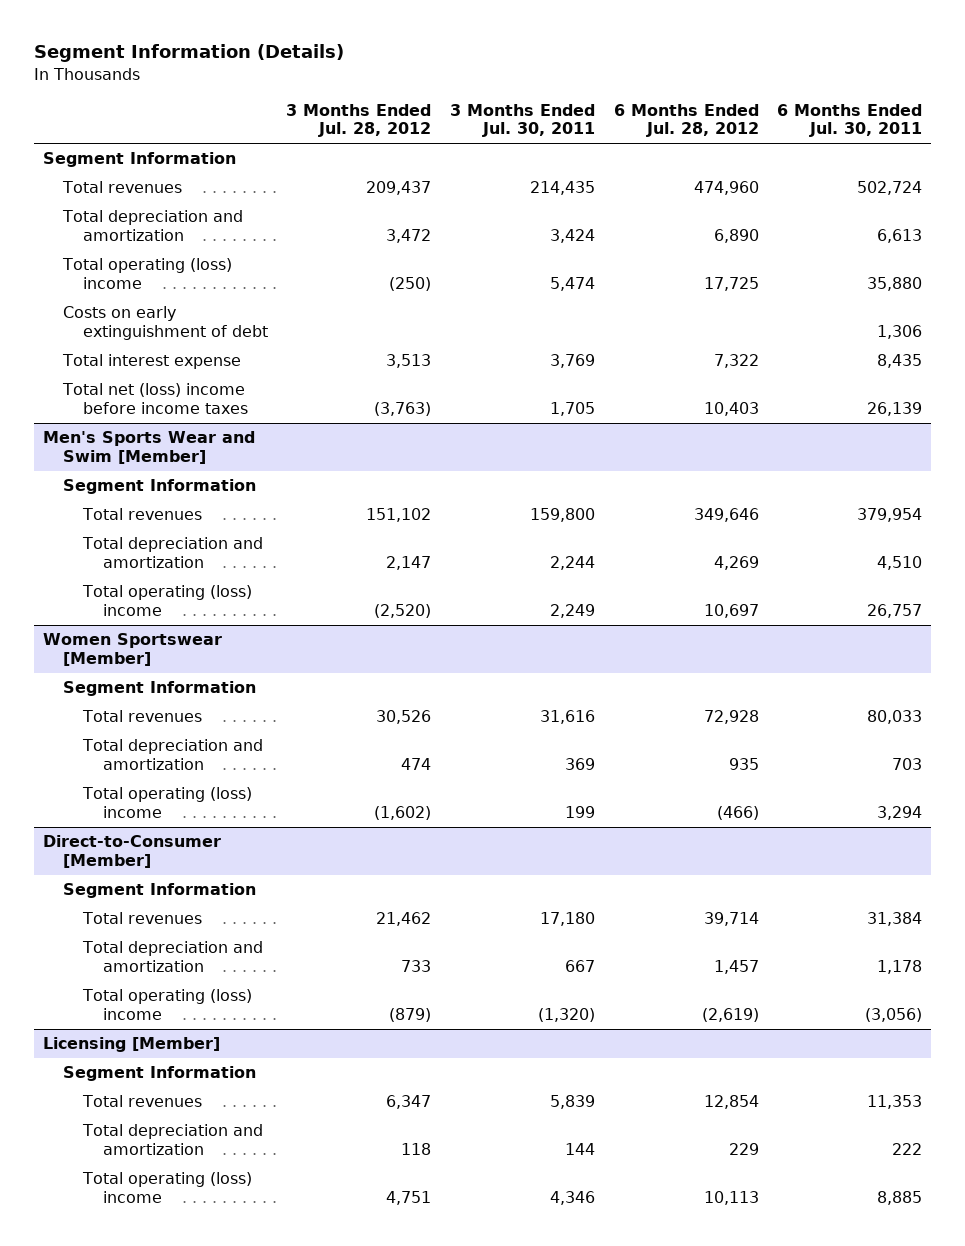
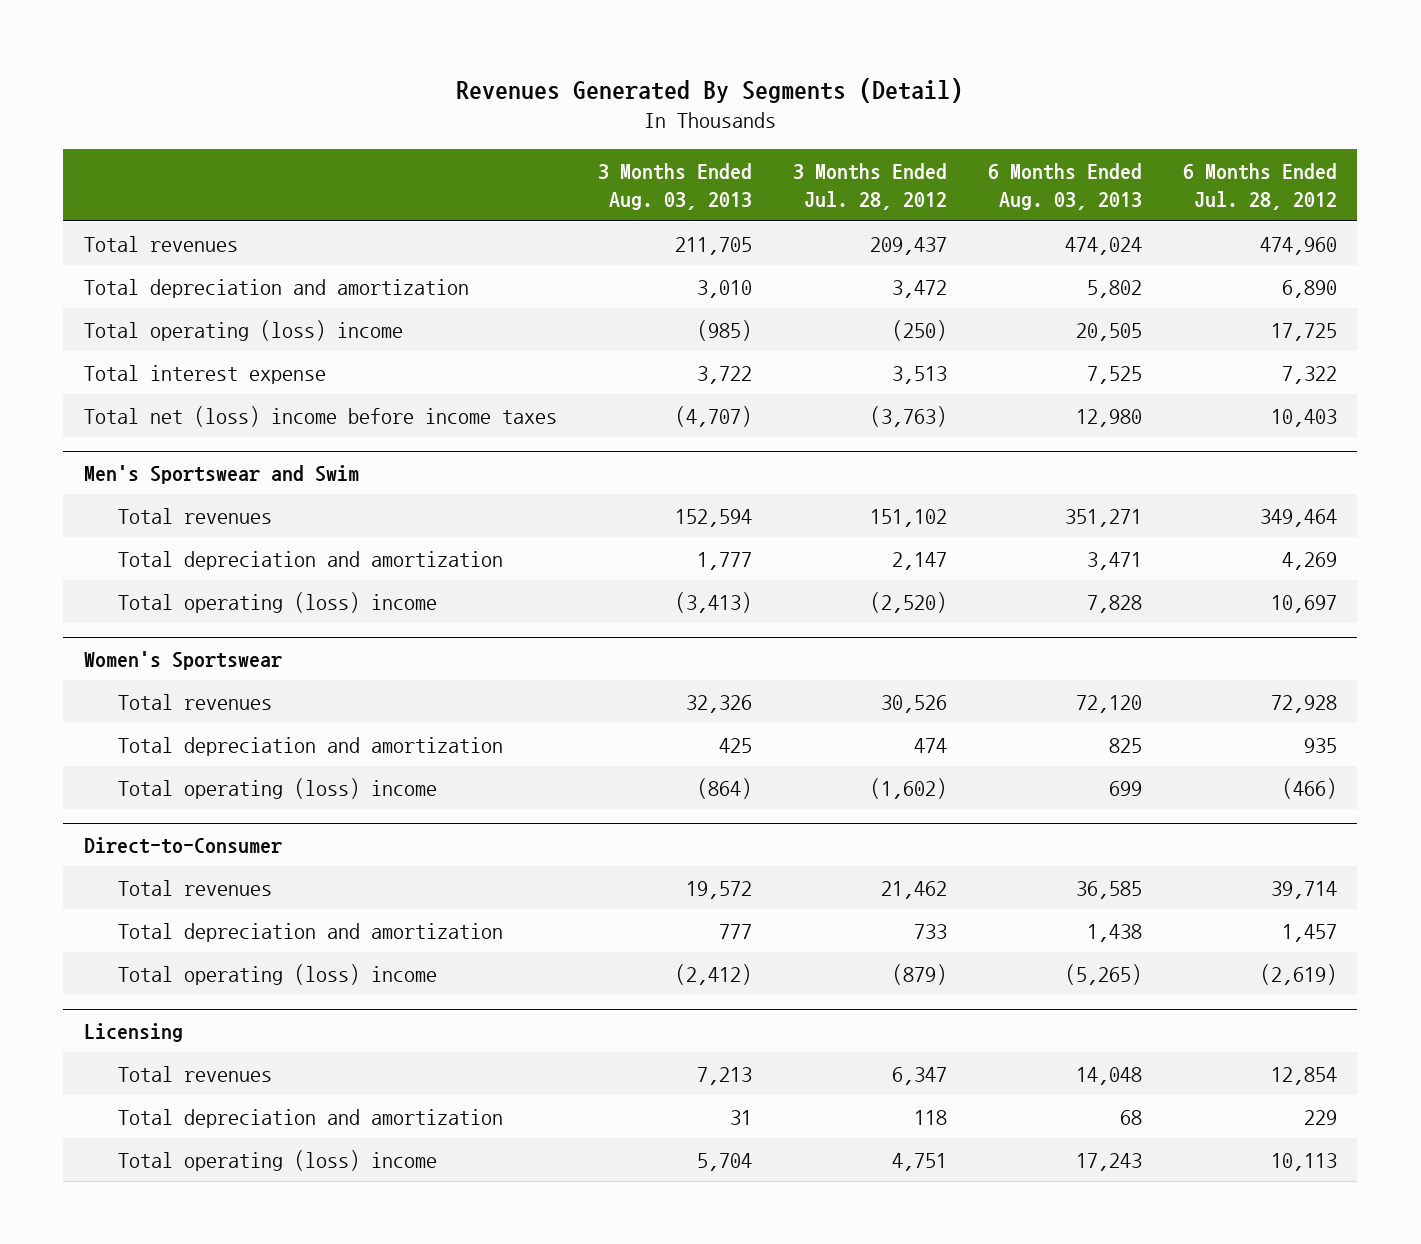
- Segment Information (Details)
+ Revenues Generated By Segments (Detail)
- | 3 Months Ended Jul. 28, 2012 | 3 Months Ended Jul. 30, 2011 | 6 Months Ended Jul. 28, 2012 | 6 Months Ended Jul. 30, 2011
+ | 3 Months Ended Aug. 03, 2013 | 3 Months Ended Jul. 28, 2012 | 6 Months Ended Aug. 03, 2013 | 6 Months Ended Jul. 28, 2012
- Segment Information
- Costs on early extinguishment of debt | | | | 1,306
- Men's Sports Wear and Swim [Member]
- Segment Information
- Total revenues | 151,102 | 159,800 | 349,646 | 379,954
+ Men's Sportswear and Swim
+ Total revenues | 152,594 | 151,102 | 351,271 | 349,464
- Women Sportswear [Member]
- Segment Information
+ Women's Sportswear
- Direct-to-Consumer [Member]
- Segment Information
+ Direct-to-Consumer
- Licensing [Member]
- Segment Information
+ Licensing

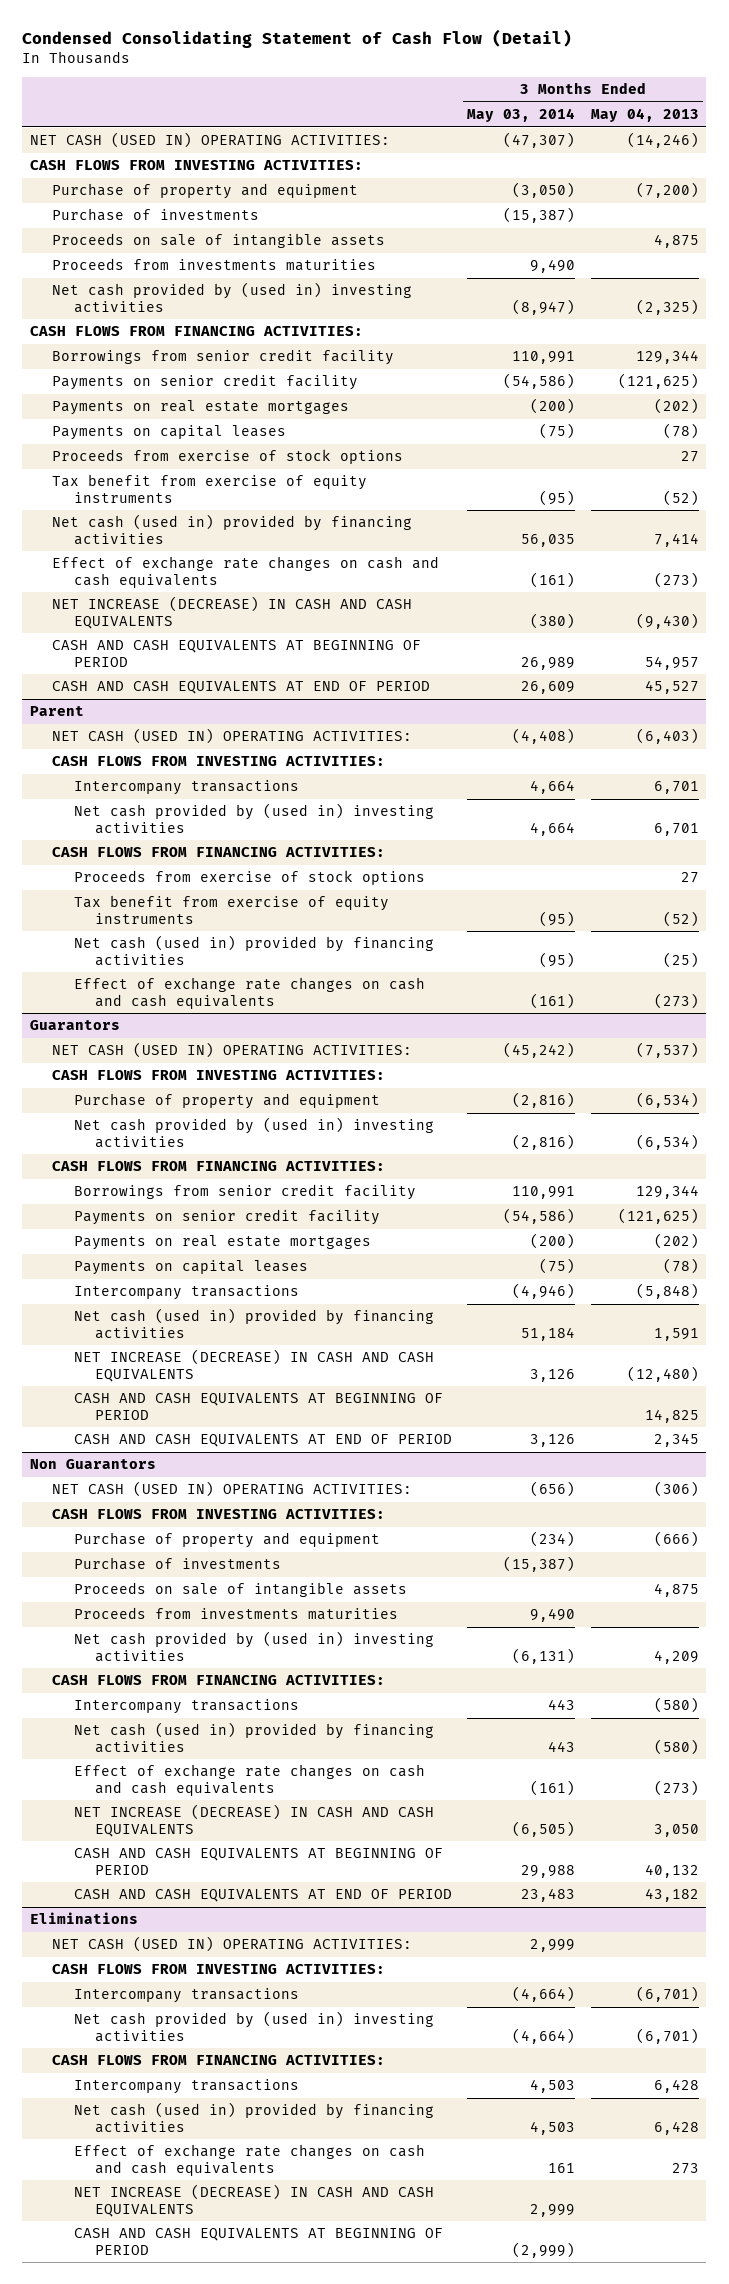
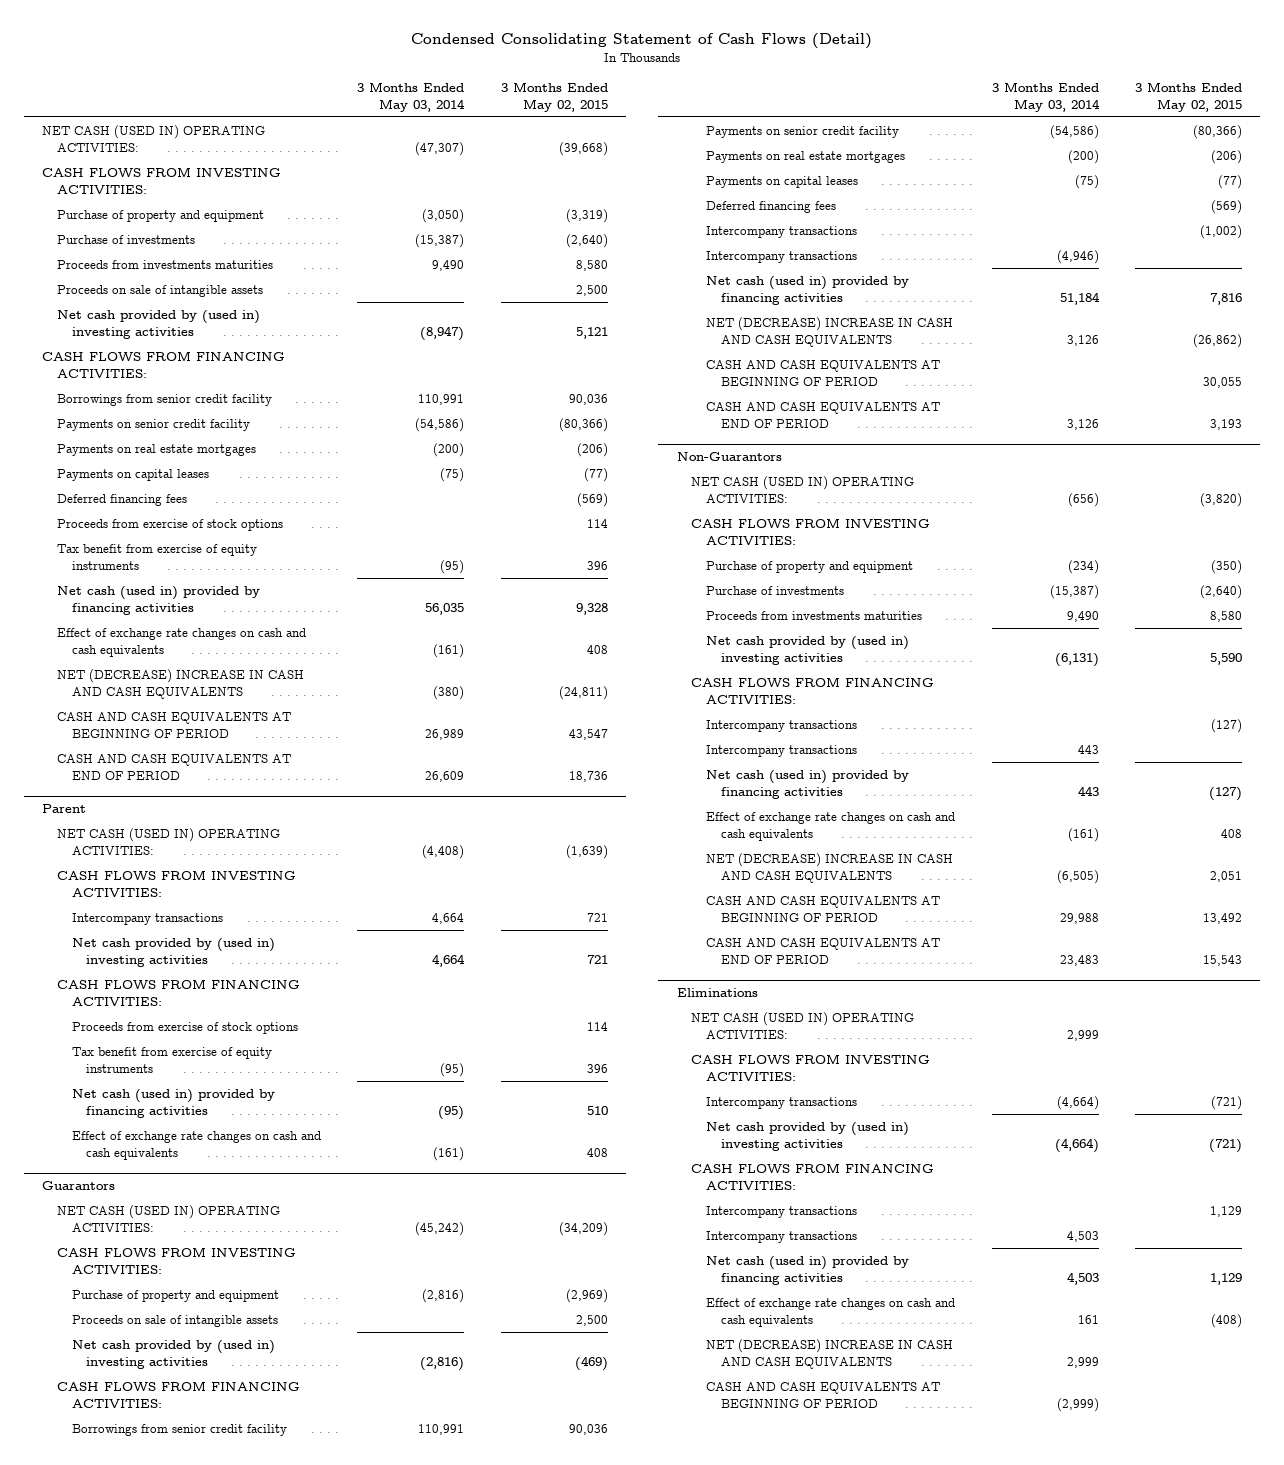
- Condensed Consolidating Statement of Cash Flow (Detail)
+ Condensed Consolidating Statement of Cash Flows (Detail)
- | 3 Months Ended May 03, 2014 | 3 Months Ended May 04, 2013
+ | 3 Months Ended May 03, 2014 | 3 Months Ended May 02, 2015
moved down: Proceeds on sale of intangible assets | | 2,500
+ Deferred financing fees | | (569)
- NET INCREASE (DECREASE) IN CASH AND CASH EQUIVALENTS | (380) | (9,430)
+ NET (DECREASE) INCREASE IN CASH AND CASH EQUIVALENTS | (380) | (24,811)
@ Guarantors
+ Proceeds on sale of intangible assets | | 2,500
+ Deferred financing fees | | (569)
+ Intercompany transactions | | (1,002)
- NET INCREASE (DECREASE) IN CASH AND CASH EQUIVALENTS | 3,126 | (12,480)
+ NET (DECREASE) INCREASE IN CASH AND CASH EQUIVALENTS | 3,126 | (26,862)
- Non Guarantors
+ Non-Guarantors
- Proceeds on sale of intangible assets | | 4,875
+ Intercompany transactions | | (127)
- NET INCREASE (DECREASE) IN CASH AND CASH EQUIVALENTS | (6,505) | 3,050
+ NET (DECREASE) INCREASE IN CASH AND CASH EQUIVALENTS | (6,505) | 2,051
@ Eliminations
+ Intercompany transactions | | 1,129
- NET INCREASE (DECREASE) IN CASH AND CASH EQUIVALENTS | 2,999 |
+ NET (DECREASE) INCREASE IN CASH AND CASH EQUIVALENTS | 2,999 |

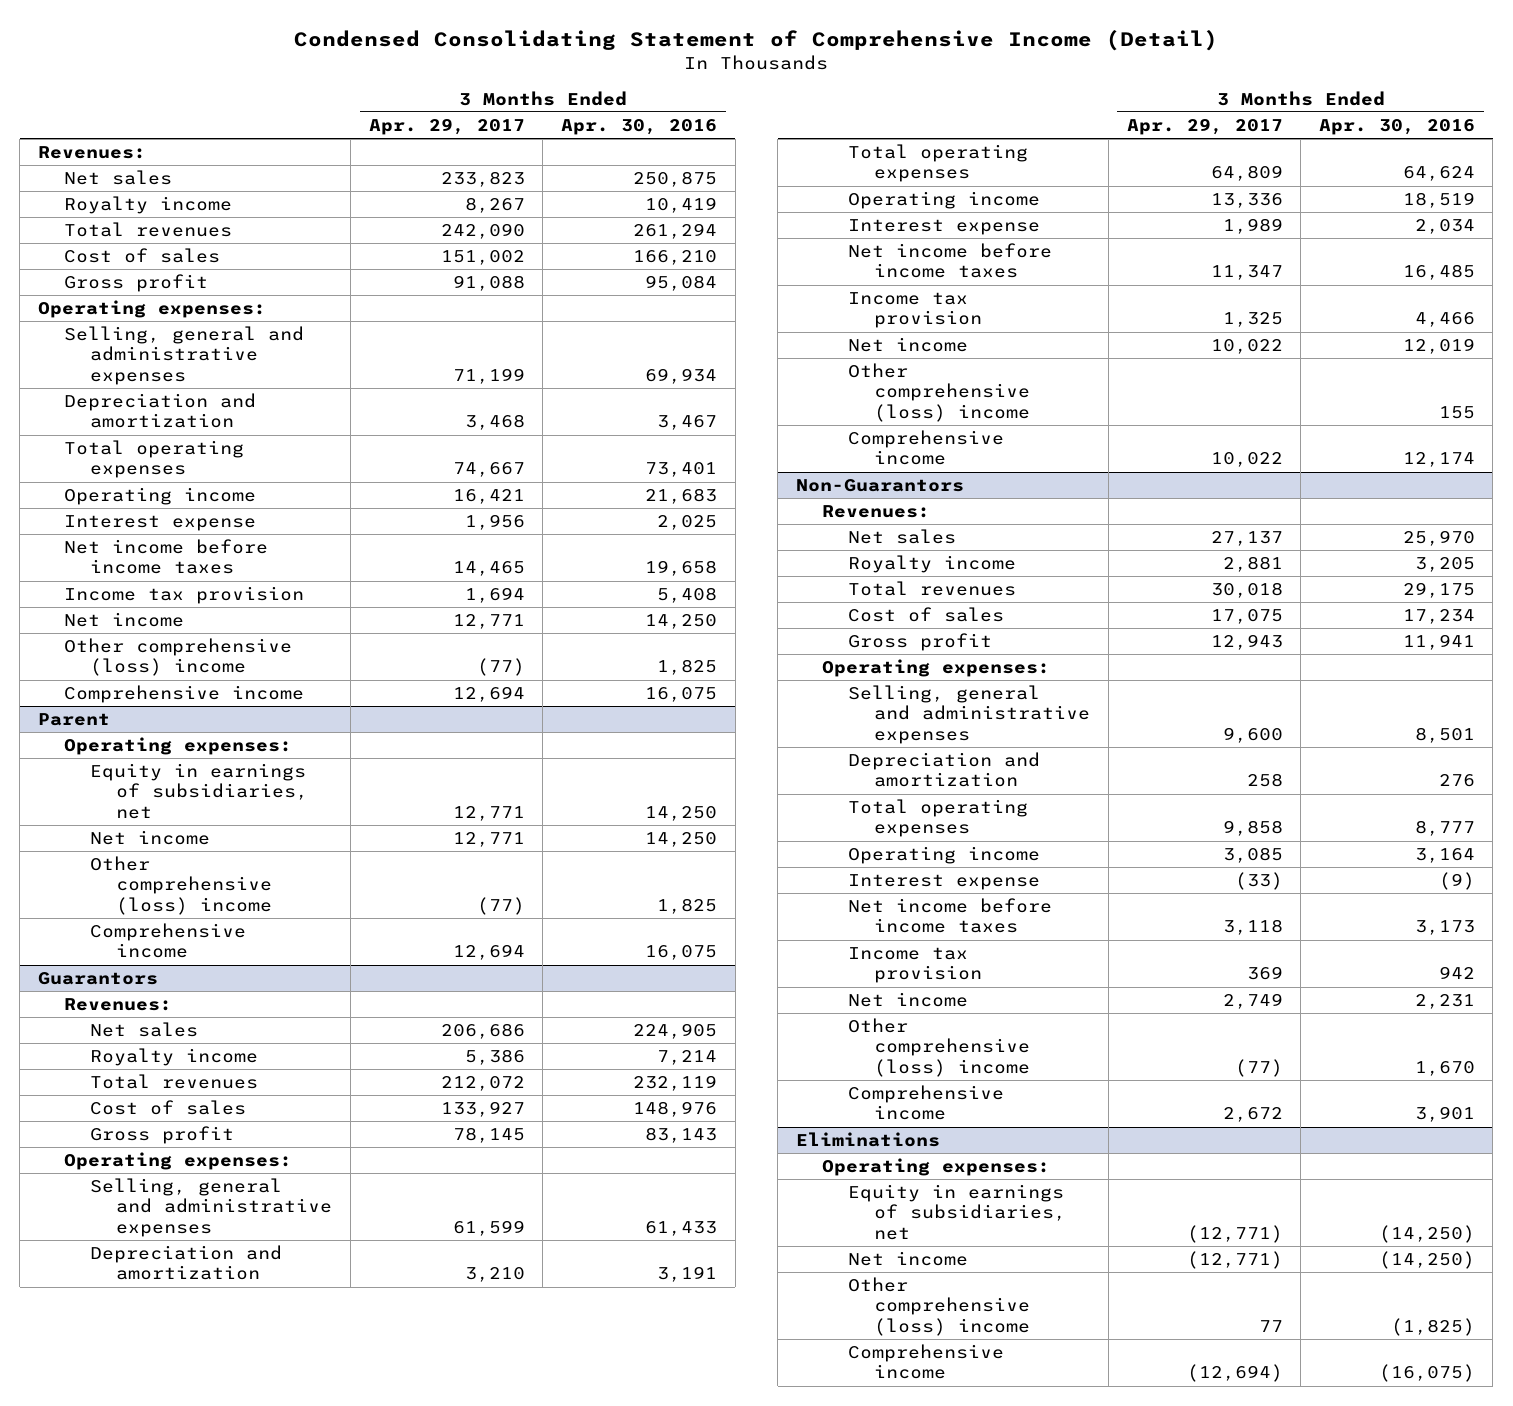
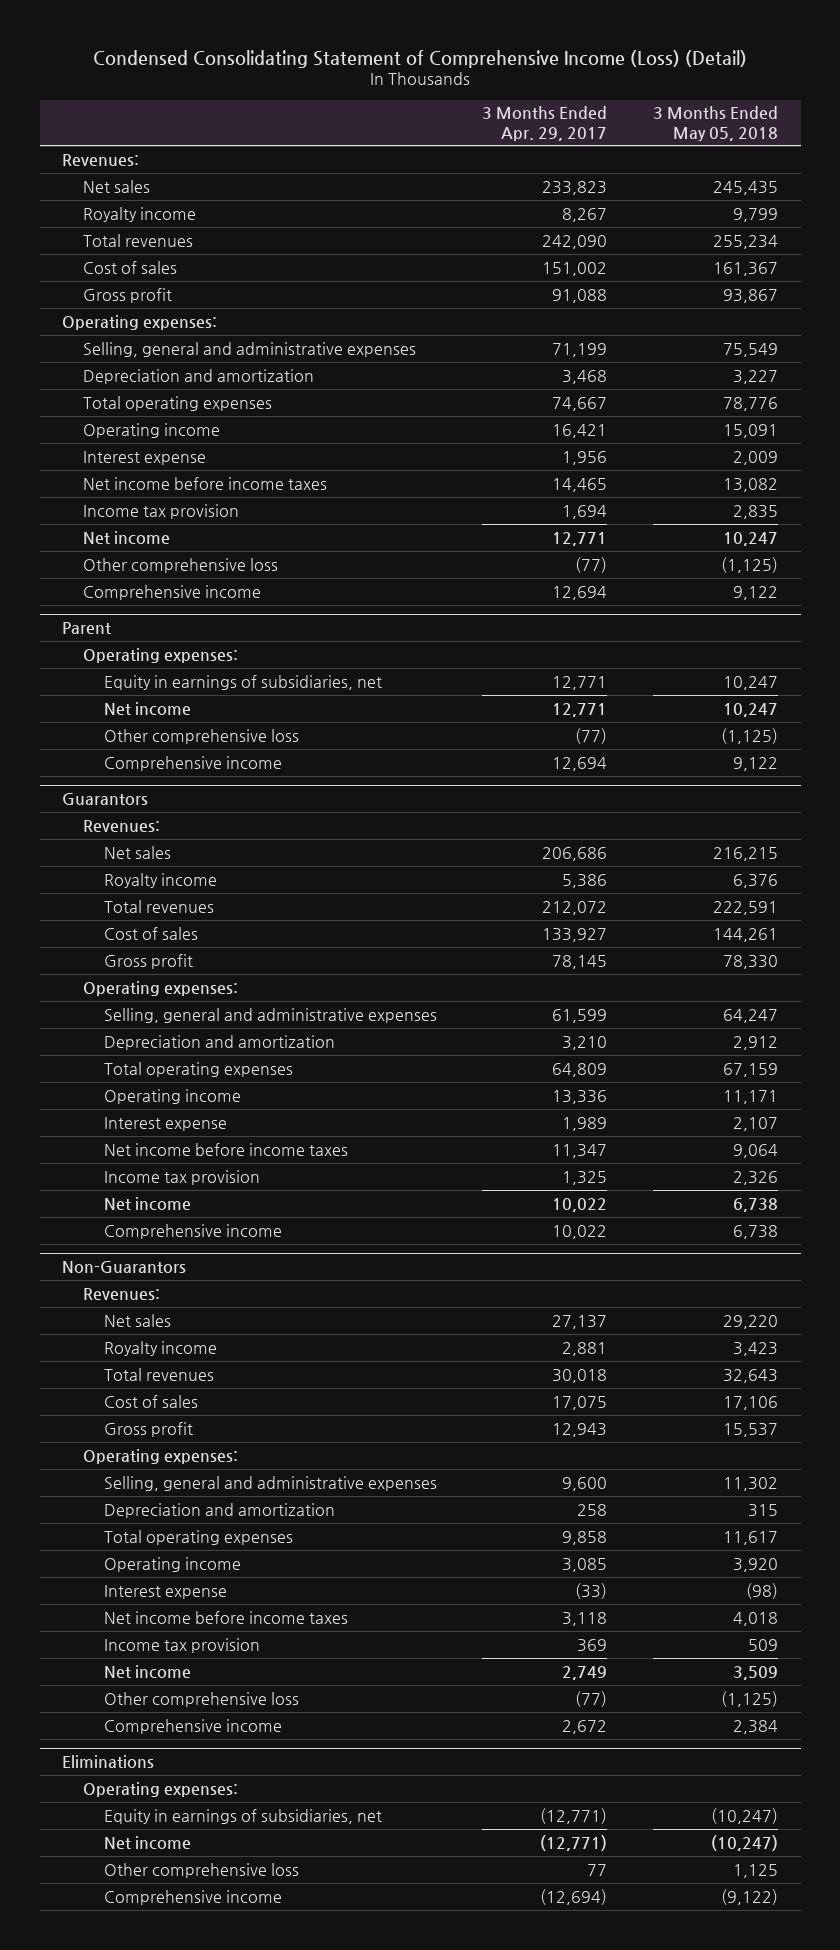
- Condensed Consolidating Statement of Comprehensive Income (Detail)
+ Condensed Consolidating Statement of Comprehensive Income (Loss) (Detail)
- | 3 Months Ended Apr. 29, 2017 | 3 Months Ended Apr. 30, 2016
+ | 3 Months Ended Apr. 29, 2017 | 3 Months Ended May 05, 2018
- Other comprehensive (loss) income | (77) | 1,825
+ Other comprehensive loss | (77) | (1,125)
@ Parent
- Other comprehensive (loss) income | (77) | 1,825
+ Other comprehensive loss | (77) | (1,125)
@ Guarantors
- Other comprehensive (loss) income | | 155
@ Non-Guarantors
- Other comprehensive (loss) income | (77) | 1,670
+ Other comprehensive loss | (77) | (1,125)
@ Eliminations
- Other comprehensive (loss) income | 77 | (1,825)
+ Other comprehensive loss | 77 | 1,125

